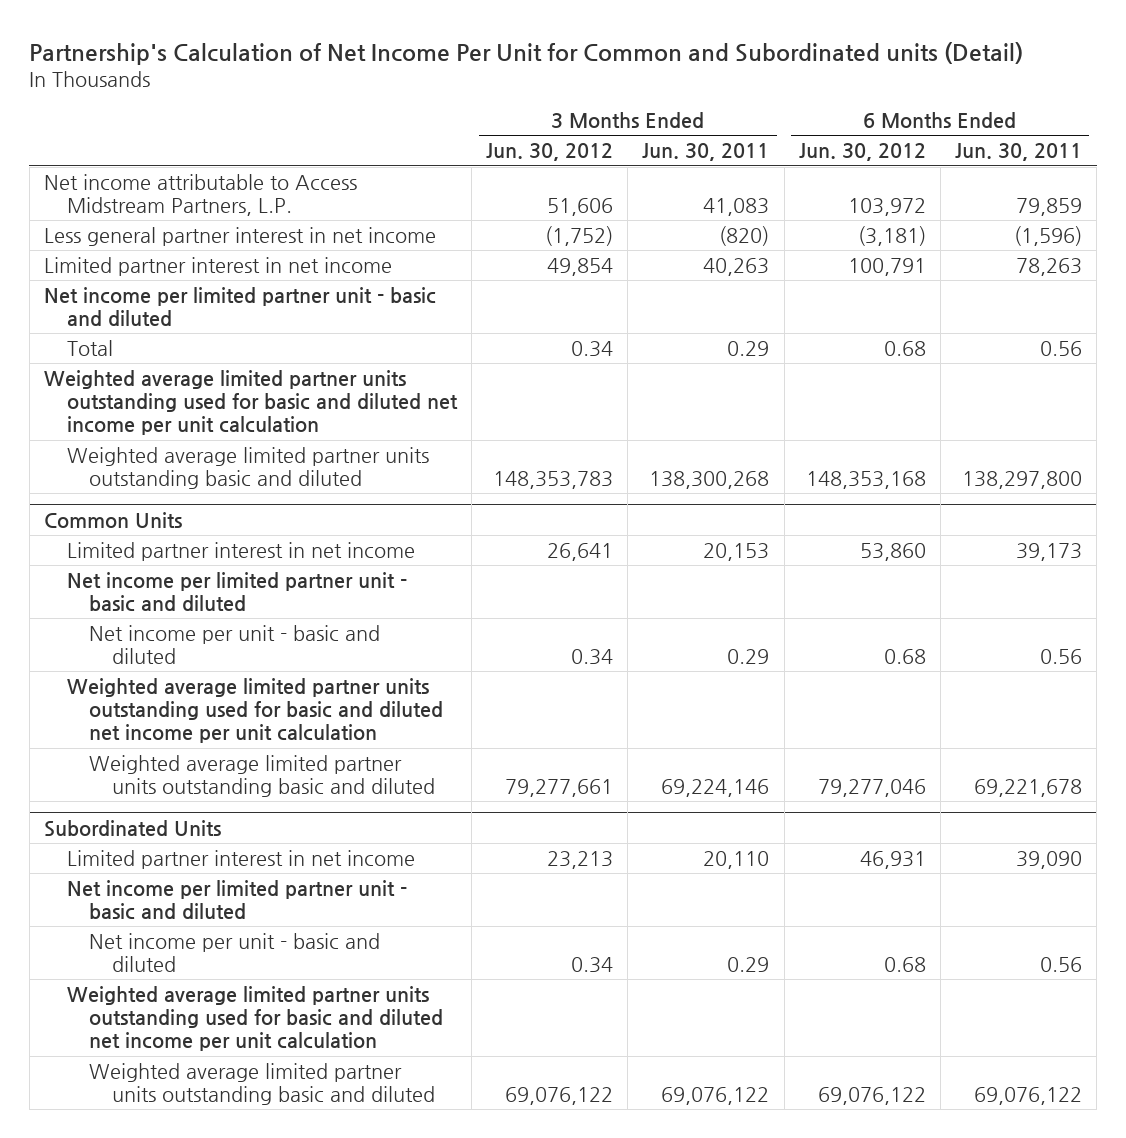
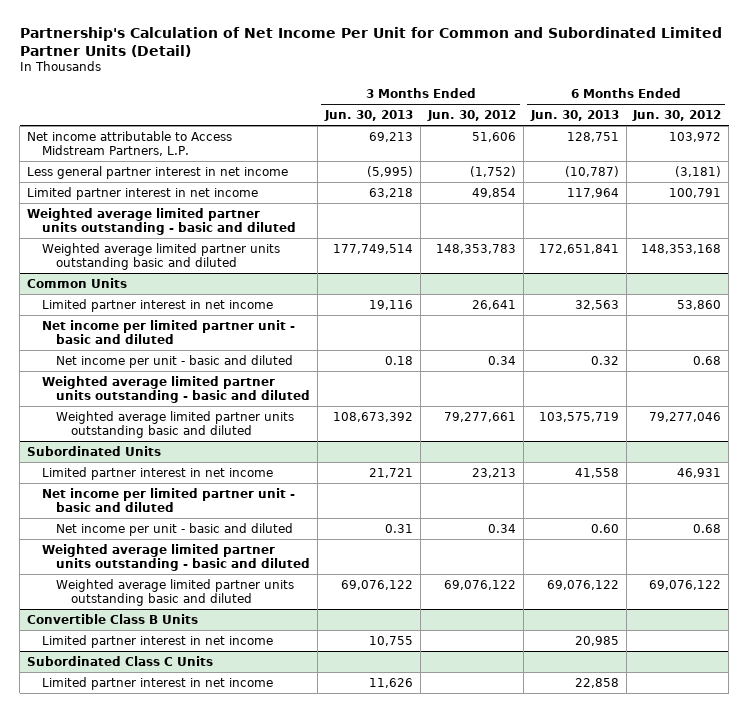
- Partnership's Calculation of Net Income Per Unit for Common and Subordinated units (Detail)
+ Partnership's Calculation of Net Income Per Unit for Common and Subordinated Limited Partner Units (Detail)
- | 3 Months Ended Jun. 30, 2012 | 3 Months Ended Jun. 30, 2011 | 6 Months Ended Jun. 30, 2012 | 6 Months Ended Jun. 30, 2011
+ | 3 Months Ended Jun. 30, 2013 | 3 Months Ended Jun. 30, 2012 | 6 Months Ended Jun. 30, 2013 | 6 Months Ended Jun. 30, 2012
- Net income per limited partner unit - basic and diluted
- Total | 0.34 | 0.29 | 0.68 | 0.56
- Weighted average limited partner units outstanding used for basic and diluted net income per unit calculation
+ Weighted average limited partner units outstanding - basic and diluted
@ Common Units
- Weighted average limited partner units outstanding used for basic and diluted net income per unit calculation
+ Weighted average limited partner units outstanding - basic and diluted
@ Subordinated Units
- Weighted average limited partner units outstanding used for basic and diluted net income per unit calculation
+ Weighted average limited partner units outstanding - basic and diluted
+ Convertible Class B Units
+ Limited partner interest in net income | 10,755 | | 20,985 |
+ Subordinated Class C Units
+ Limited partner interest in net income | 11,626 | | 22,858 |

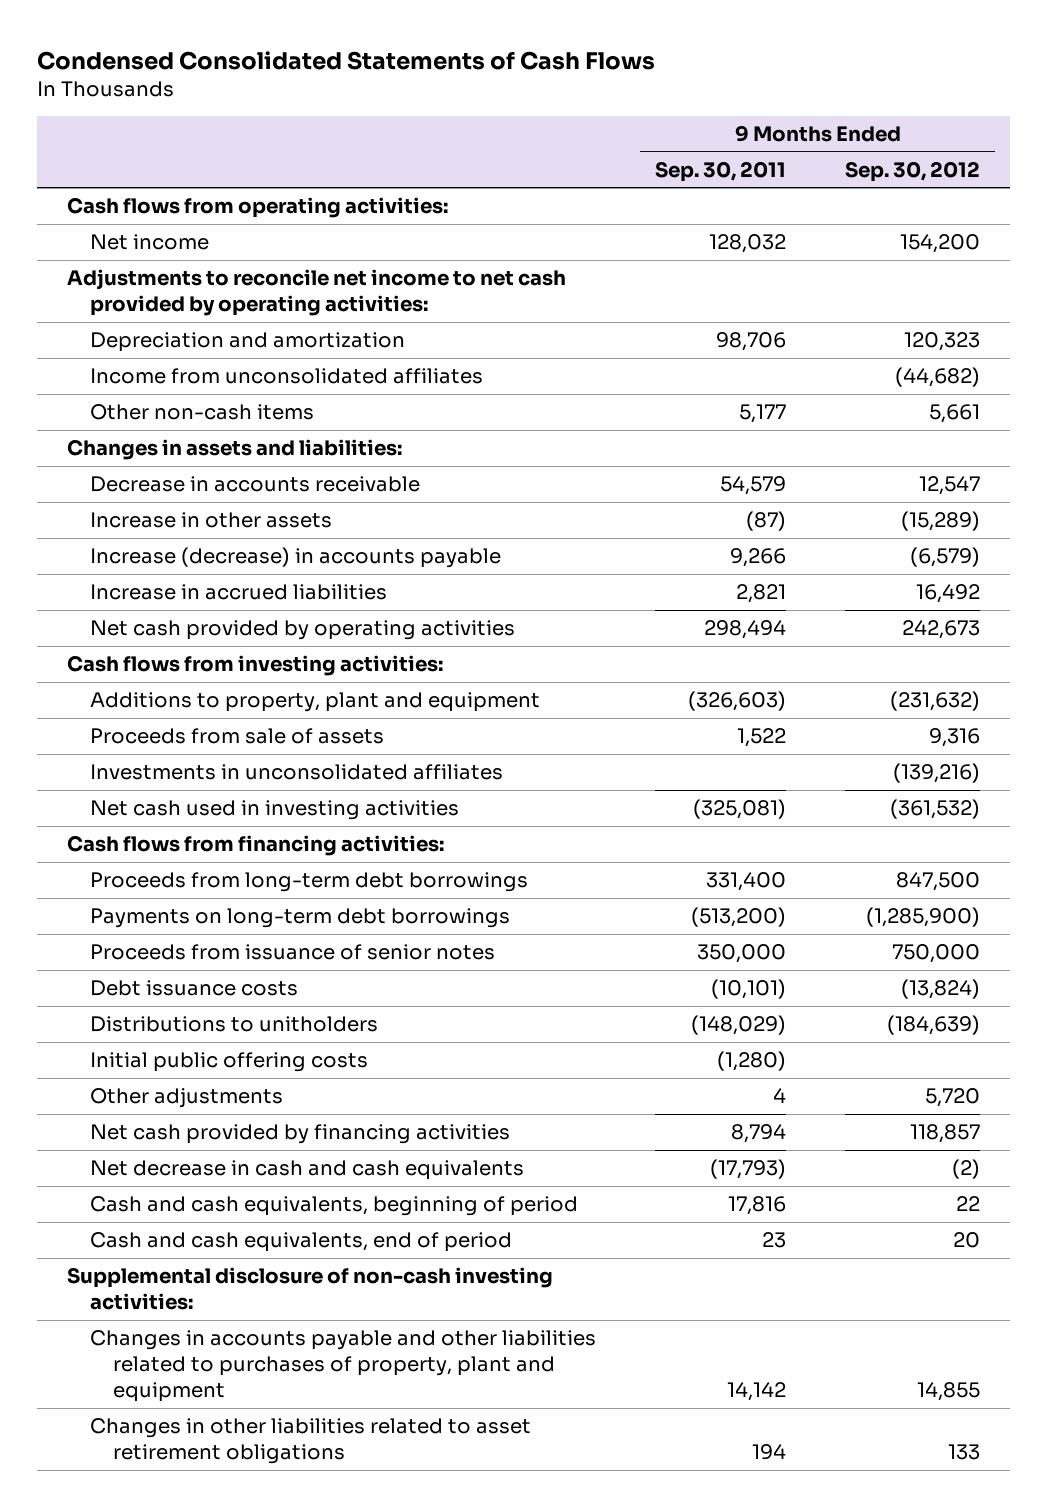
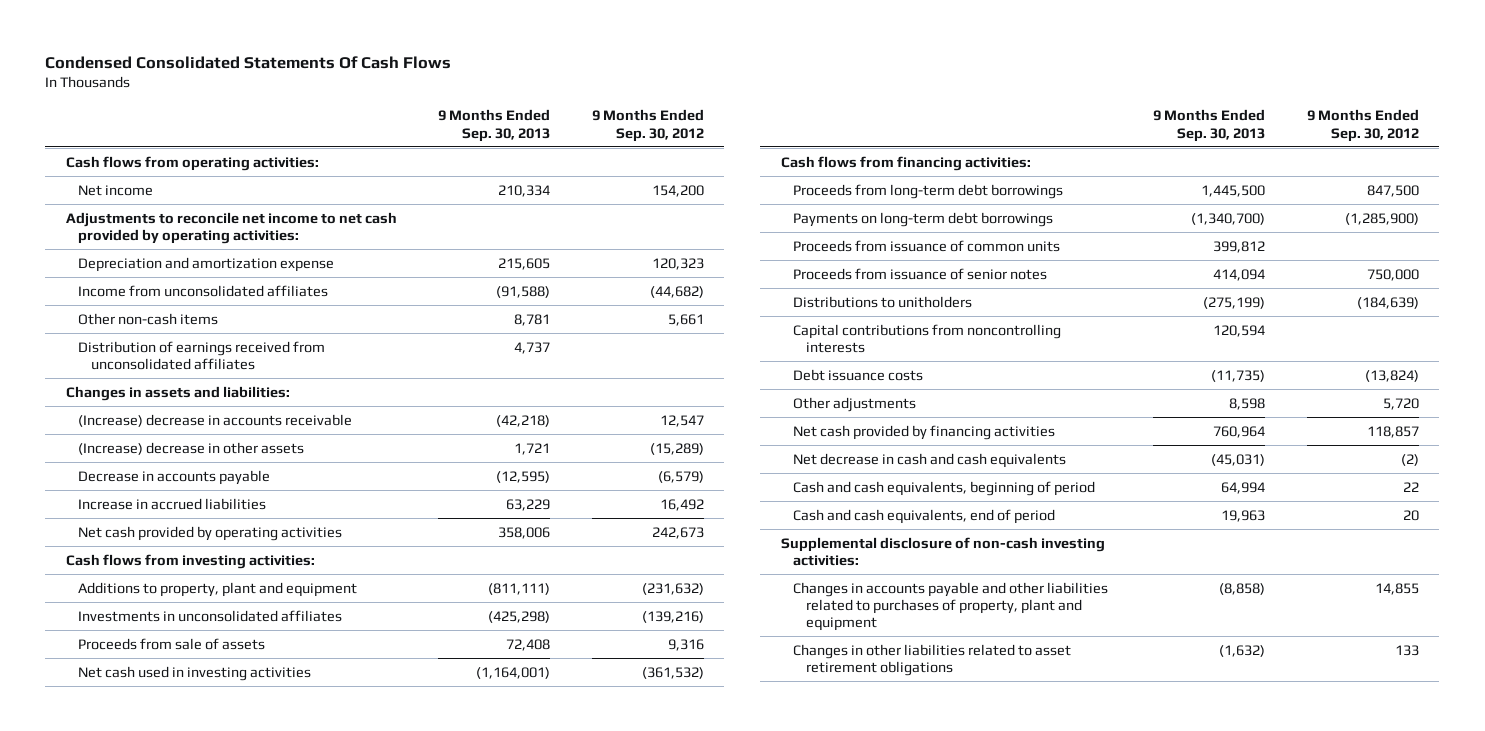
- Condensed Consolidated Statements of Cash Flows
+ Condensed Consolidated Statements Of Cash Flows
- | 9 Months Ended Sep. 30, 2011 | 9 Months Ended Sep. 30, 2012
+ | 9 Months Ended Sep. 30, 2013 | 9 Months Ended Sep. 30, 2012
- Depreciation and amortization | 98,706 | 120,323
+ Depreciation and amortization expense | 215,605 | 120,323
+ Distribution of earnings received from unconsolidated affiliates | 4,737 |
- Decrease in accounts receivable | 54,579 | 12,547
- Increase in other assets | (87) | (15,289)
- Increase (decrease) in accounts payable | 9,266 | (6,579)
+ (Increase) decrease in accounts receivable | (42,218) | 12,547
+ (Increase) decrease in other assets | 1,721 | (15,289)
+ Decrease in accounts payable | (12,595) | (6,579)
moved down: Proceeds from sale of assets | 72,408 | 9,316
+ Proceeds from issuance of common units | 399,812 |
- Initial public offering costs | (1,280) |
+ Capital contributions from noncontrolling interests | 120,594 |
moved down: Debt issuance costs | (11,735) | (13,824)

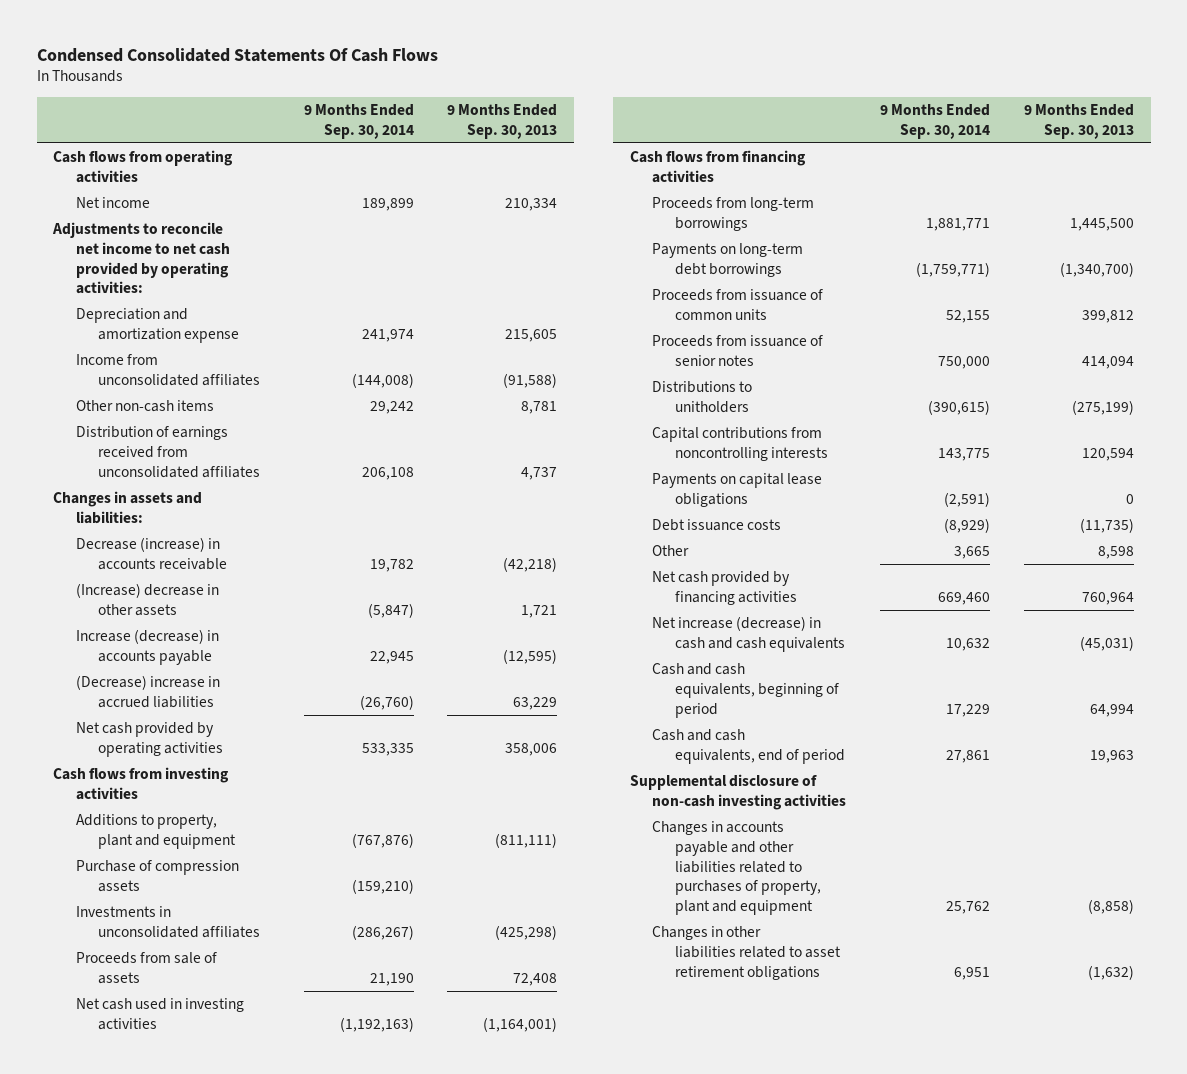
- | 9 Months Ended Sep. 30, 2013 | 9 Months Ended Sep. 30, 2012
+ | 9 Months Ended Sep. 30, 2014 | 9 Months Ended Sep. 30, 2013
- Cash flows from operating activities:
+ Cash flows from operating activities
- (Increase) decrease in accounts receivable | (42,218) | 12,547
+ Decrease (increase) in accounts receivable | 19,782 | (42,218)
- Decrease in accounts payable | (12,595) | (6,579)
- Increase in accrued liabilities | 63,229 | 16,492
+ Increase (decrease) in accounts payable | 22,945 | (12,595)
+ (Decrease) increase in accrued liabilities | (26,760) | 63,229
- Cash flows from investing activities:
+ Cash flows from investing activities
+ Purchase of compression assets | (159,210) |
- Cash flows from financing activities:
- Proceeds from long-term debt borrowings | 1,445,500 | 847,500
+ Cash flows from financing activities
+ Proceeds from long-term borrowings | 1,881,771 | 1,445,500
+ Payments on capital lease obligations | (2,591) | 0
- Other adjustments | 8,598 | 5,720
+ Other | 3,665 | 8,598
- Net decrease in cash and cash equivalents | (45,031) | (2)
+ Net increase (decrease) in cash and cash equivalents | 10,632 | (45,031)
- Supplemental disclosure of non-cash investing activities:
+ Supplemental disclosure of non-cash investing activities

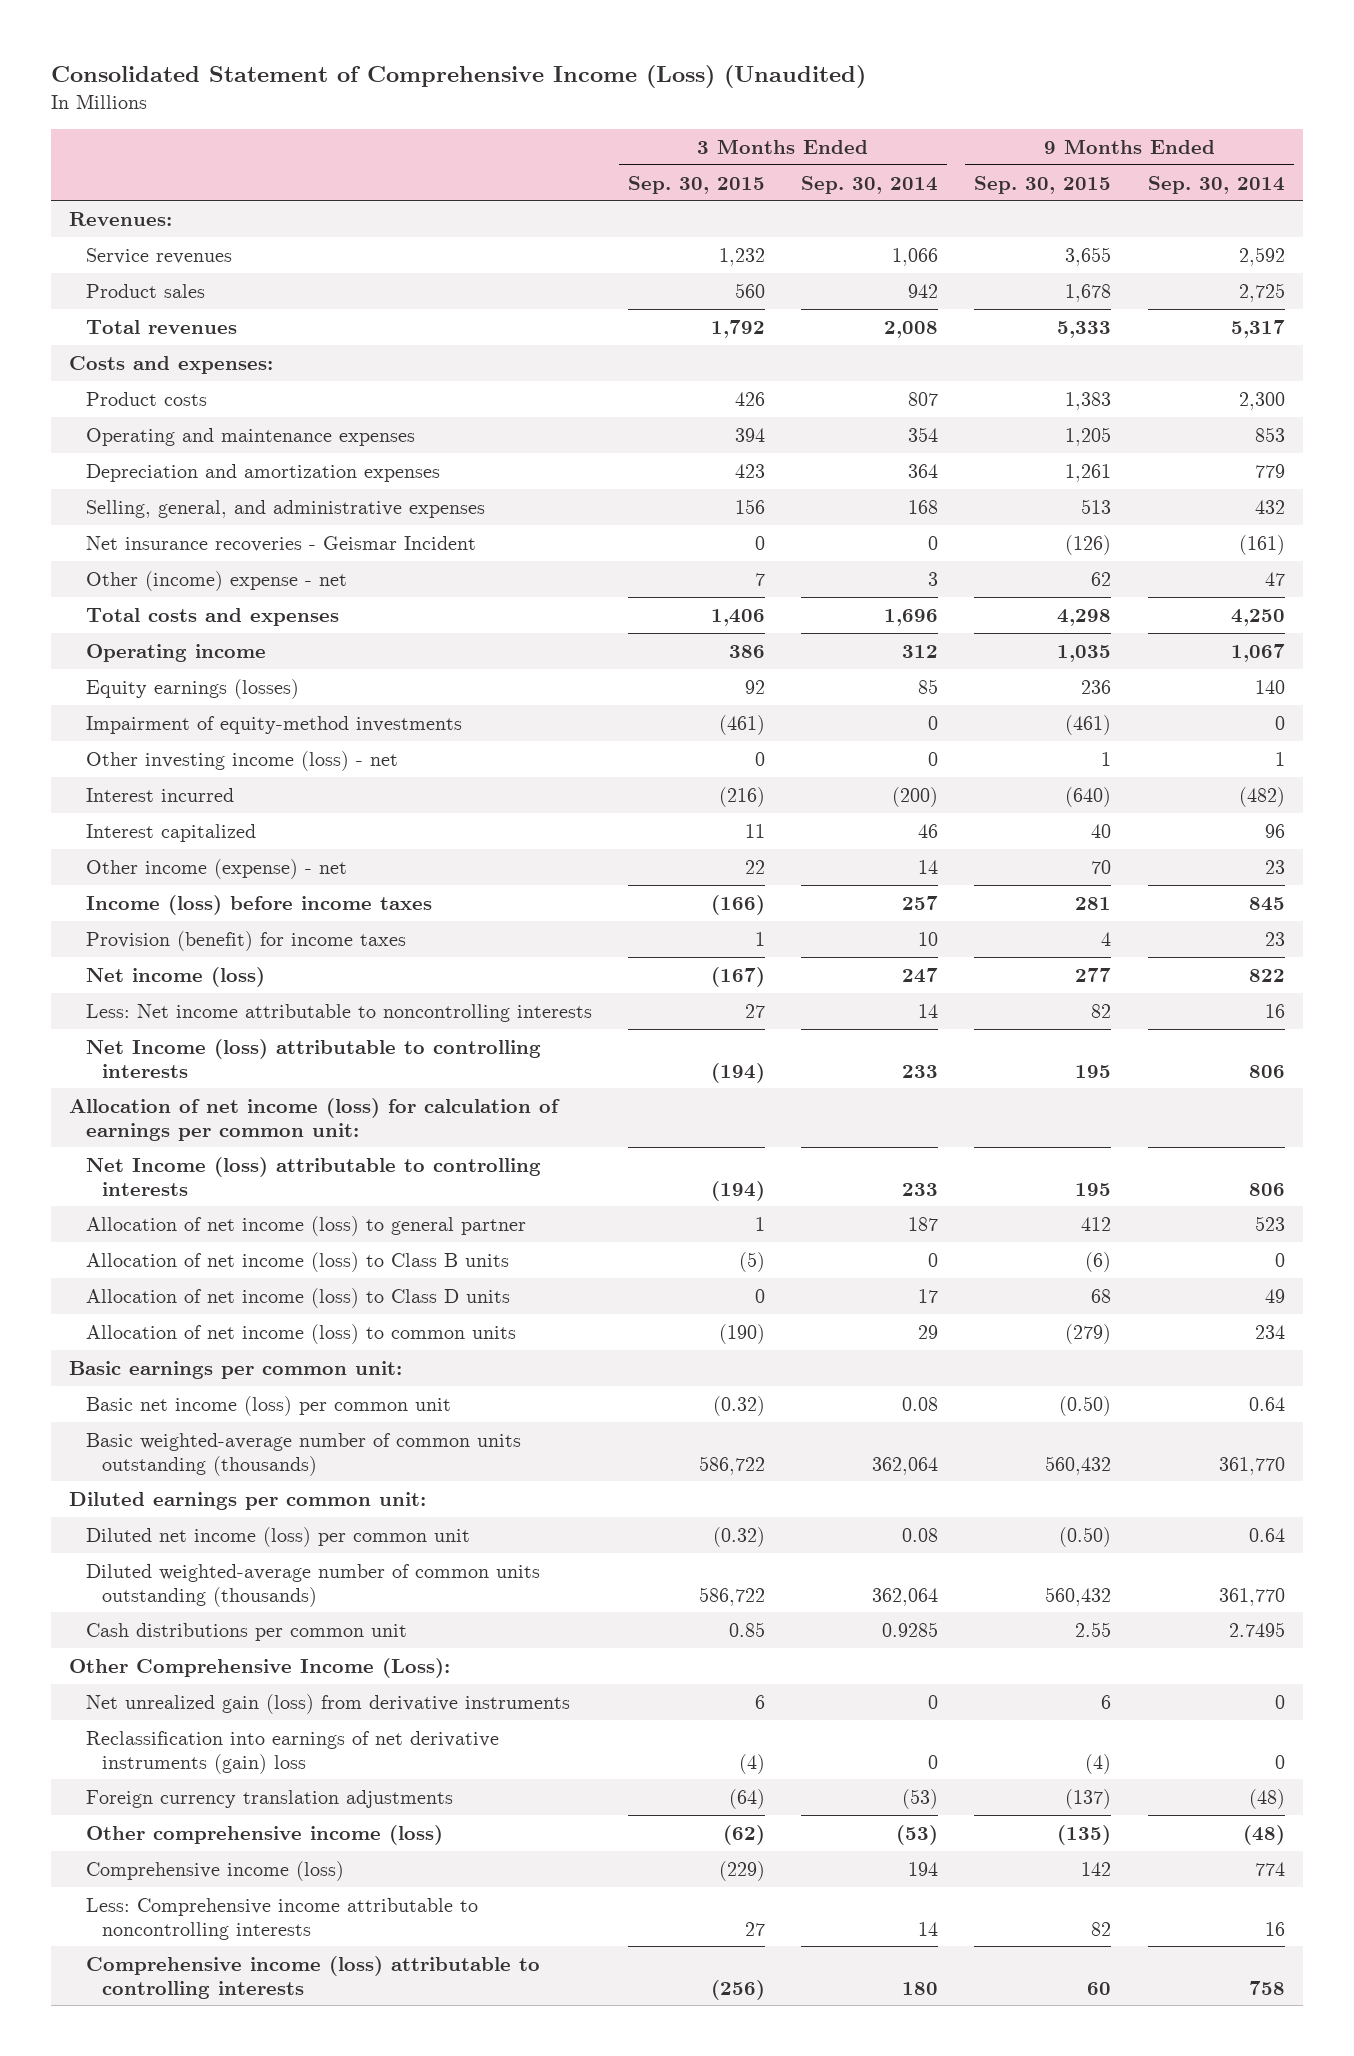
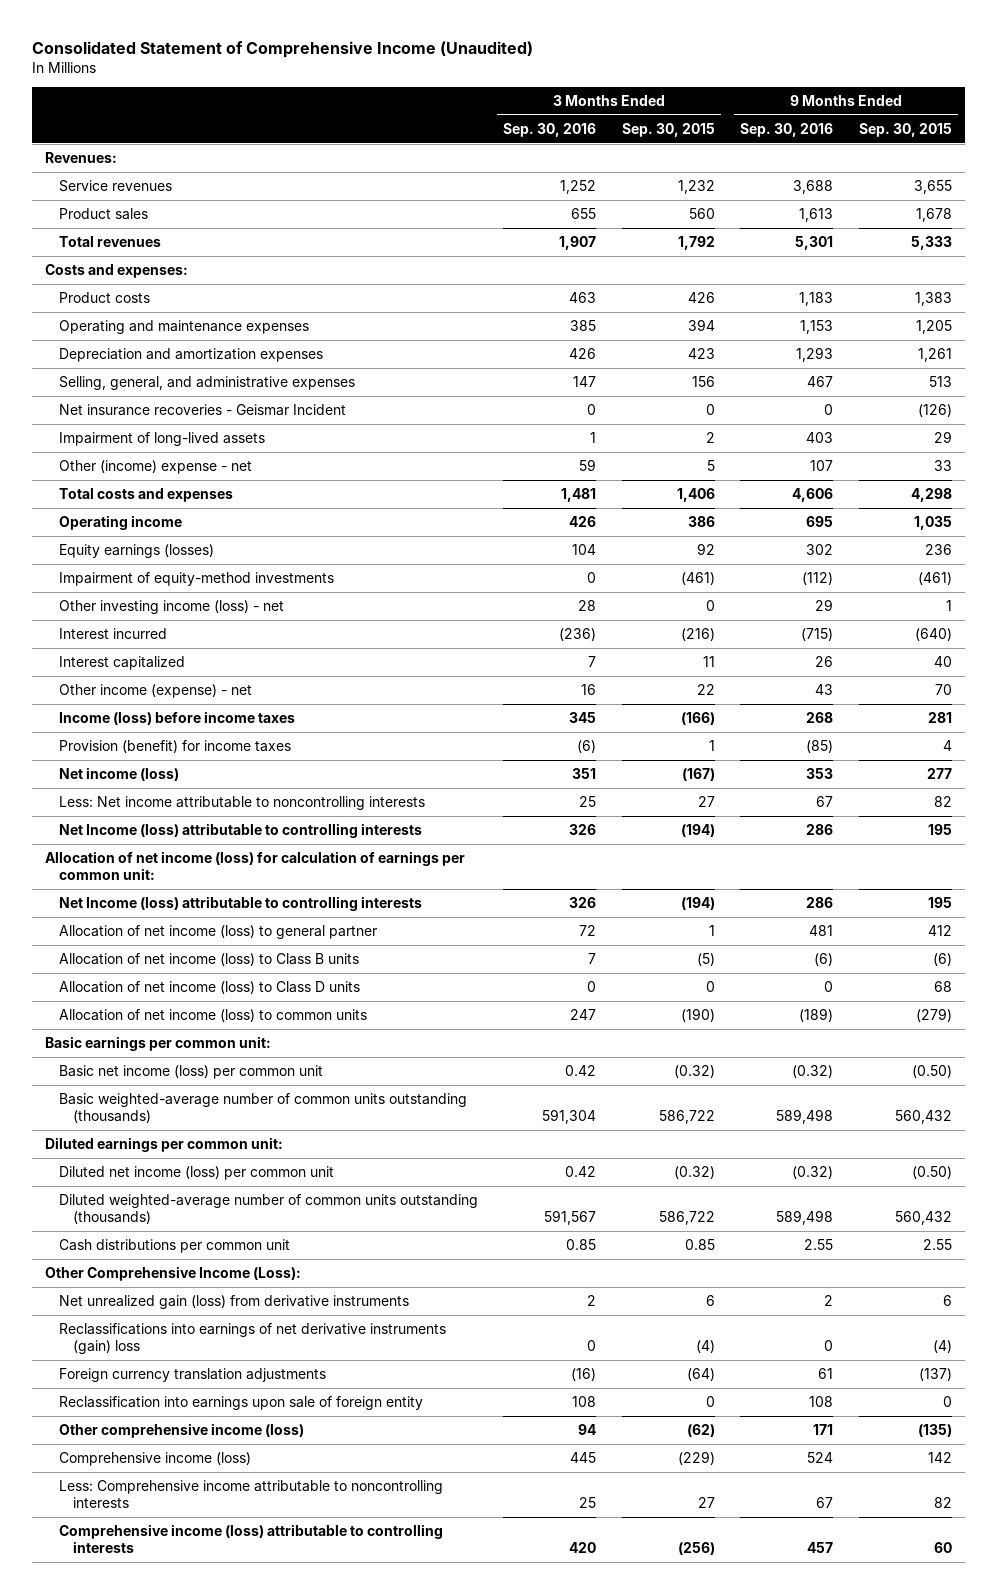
- Consolidated Statement of Comprehensive Income (Loss) (Unaudited)
+ Consolidated Statement of Comprehensive Income (Unaudited)
- | 3 Months Ended Sep. 30, 2015 | 3 Months Ended Sep. 30, 2014 | 9 Months Ended Sep. 30, 2015 | 9 Months Ended Sep. 30, 2014
+ | 3 Months Ended Sep. 30, 2016 | 3 Months Ended Sep. 30, 2015 | 9 Months Ended Sep. 30, 2016 | 9 Months Ended Sep. 30, 2015
- Other (income) expense - net | 7 | 3 | 62 | 47
+ Impairment of long-lived assets | 1 | 2 | 403 | 29
+ Other (income) expense - net | 59 | 5 | 107 | 33
- Reclassification into earnings of net derivative instruments (gain) loss | (4) | 0 | (4) | 0
+ Reclassifications into earnings of net derivative instruments (gain) loss | 0 | (4) | 0 | (4)
+ Reclassification into earnings upon sale of foreign entity | 108 | 0 | 108 | 0

